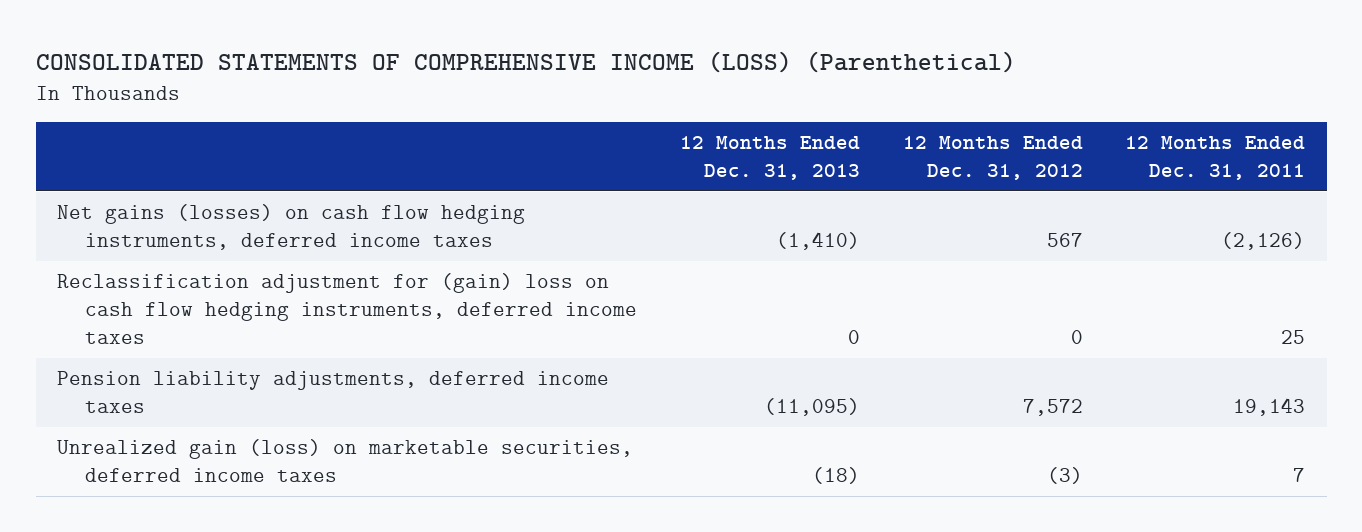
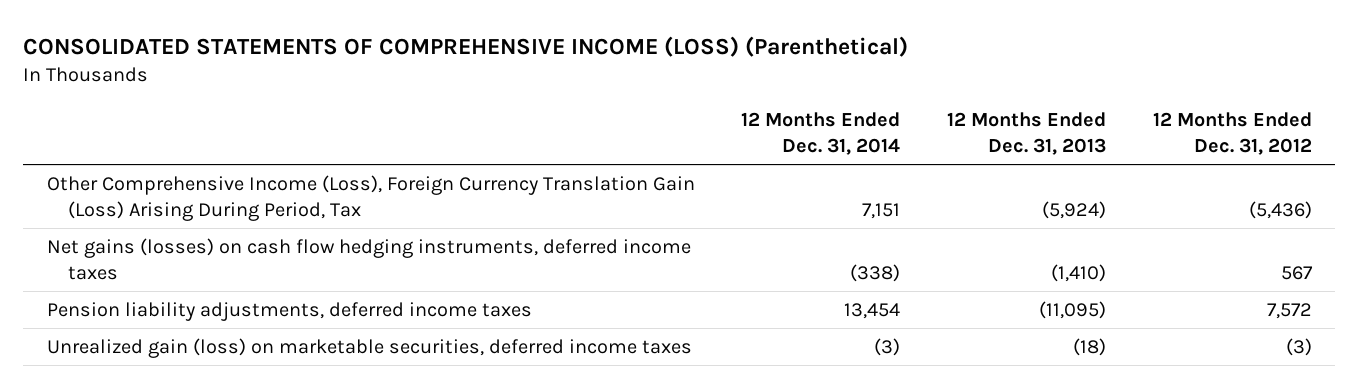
- | 12 Months Ended Dec. 31, 2013 | 12 Months Ended Dec. 31, 2012 | 12 Months Ended Dec. 31, 2011
+ | 12 Months Ended Dec. 31, 2014 | 12 Months Ended Dec. 31, 2013 | 12 Months Ended Dec. 31, 2012
+ Other Comprehensive Income (Loss), Foreign Currency Translation Gain (Loss) Arising During Period, Tax | 7,151 | (5,924) | (5,436)
- Reclassification adjustment for (gain) loss on cash flow hedging instruments, deferred income taxes | 0 | 0 | 25

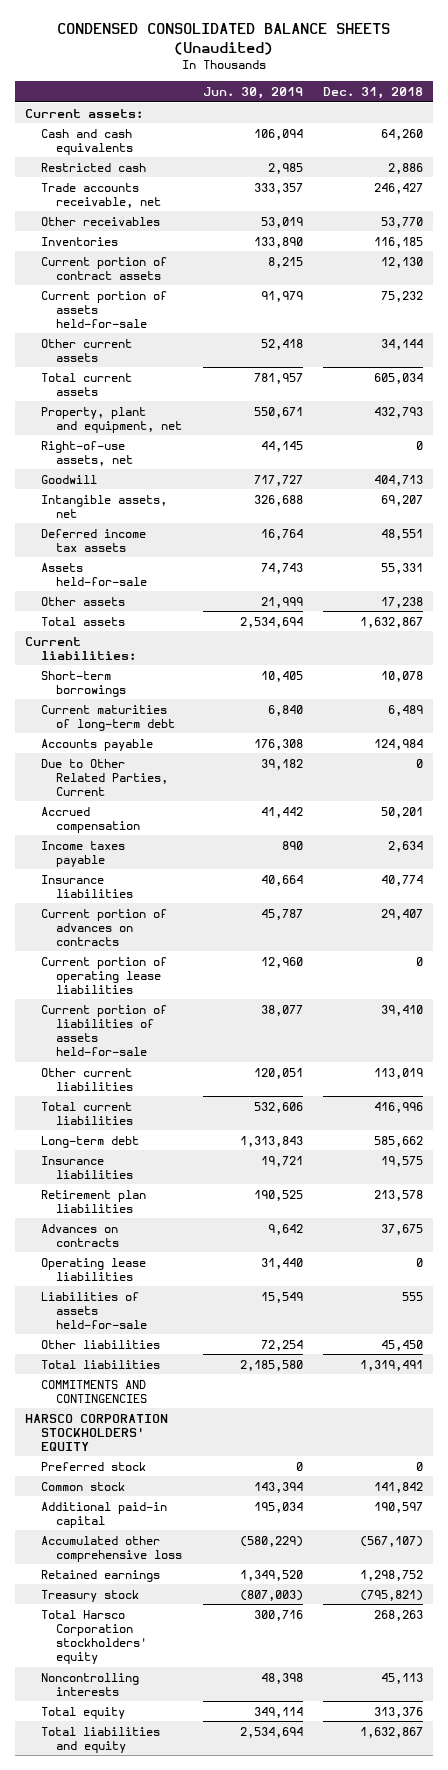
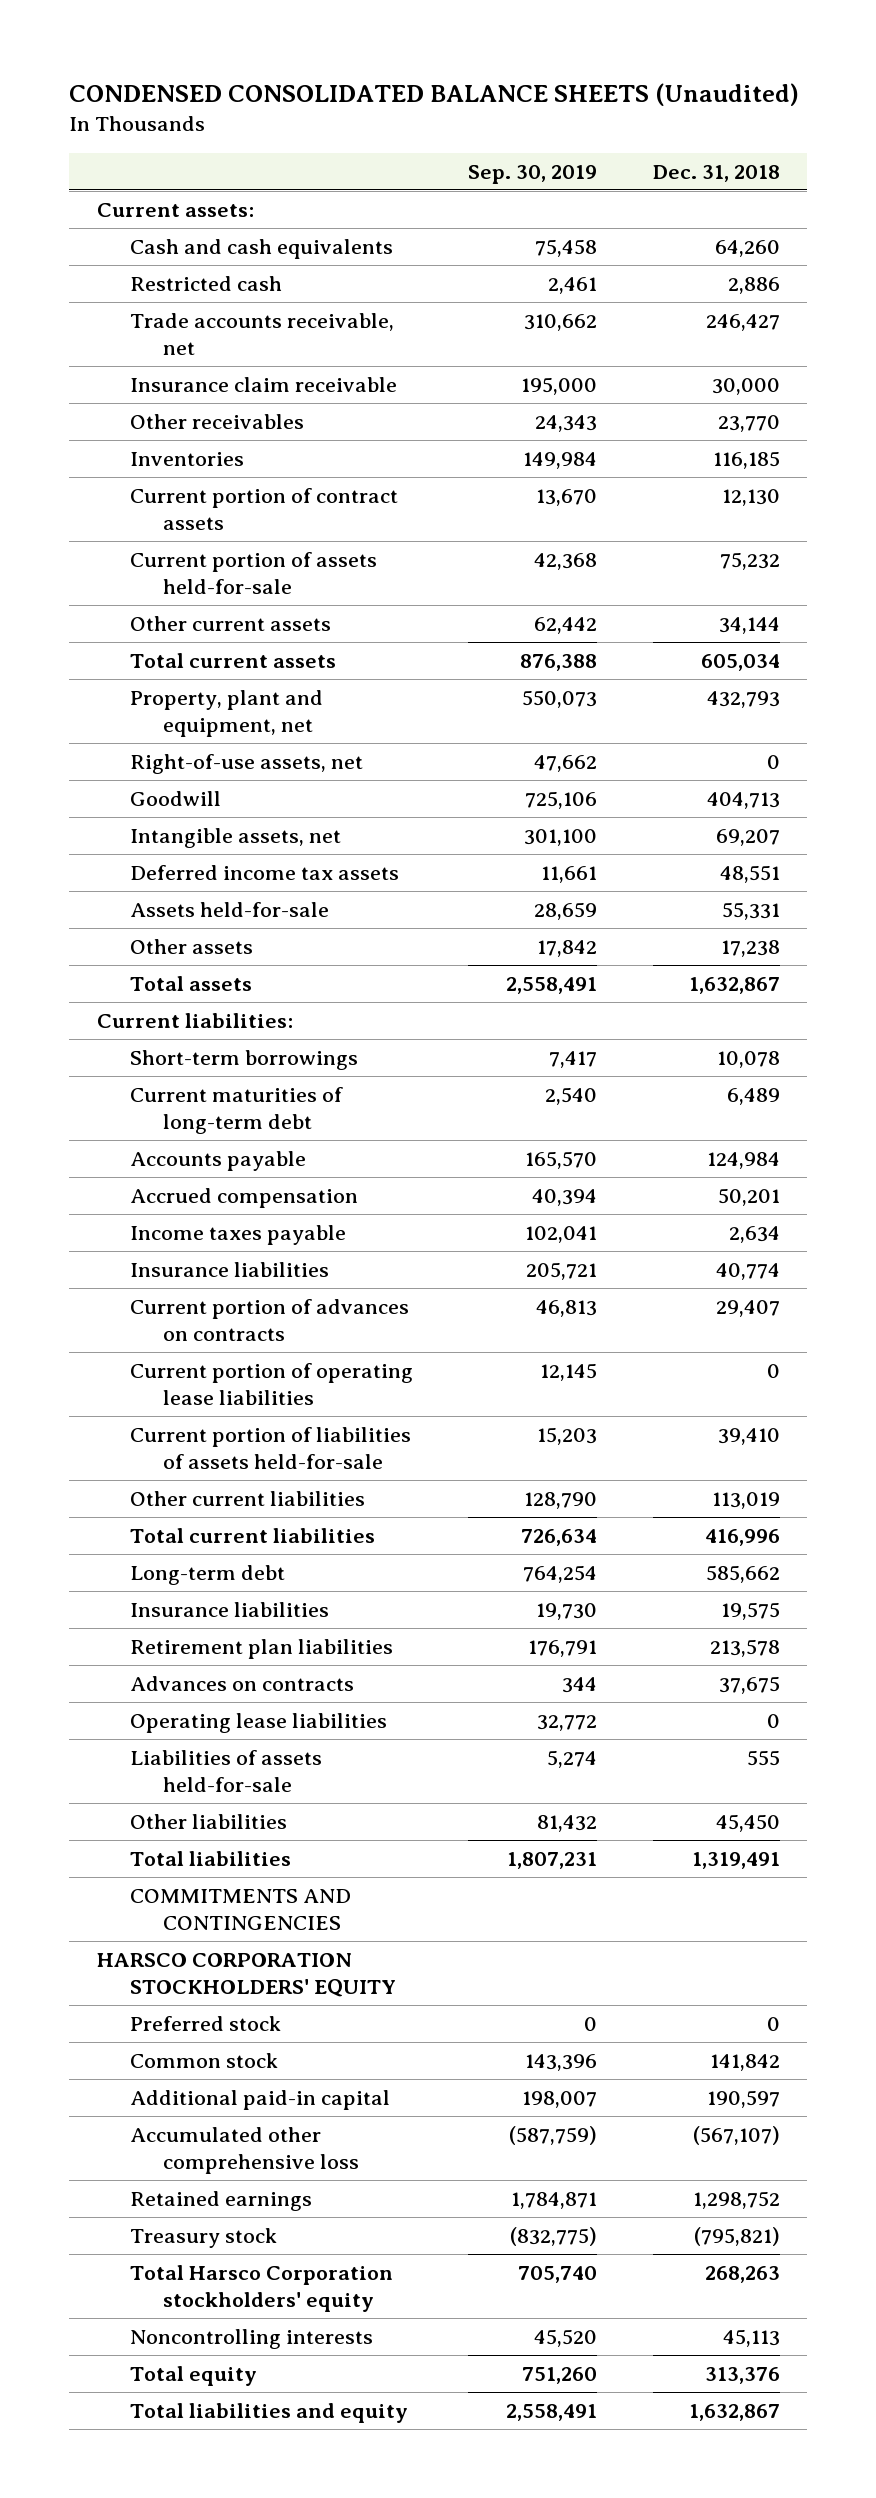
- | Jun. 30, 2019 | Dec. 31, 2018
+ | Sep. 30, 2019 | Dec. 31, 2018
- Other receivables | 53,019 | 53,770
+ Insurance claim receivable | 195,000 | 30,000
+ Other receivables | 24,343 | 23,770
- Due to Other Related Parties, Current | 39,182 | 0

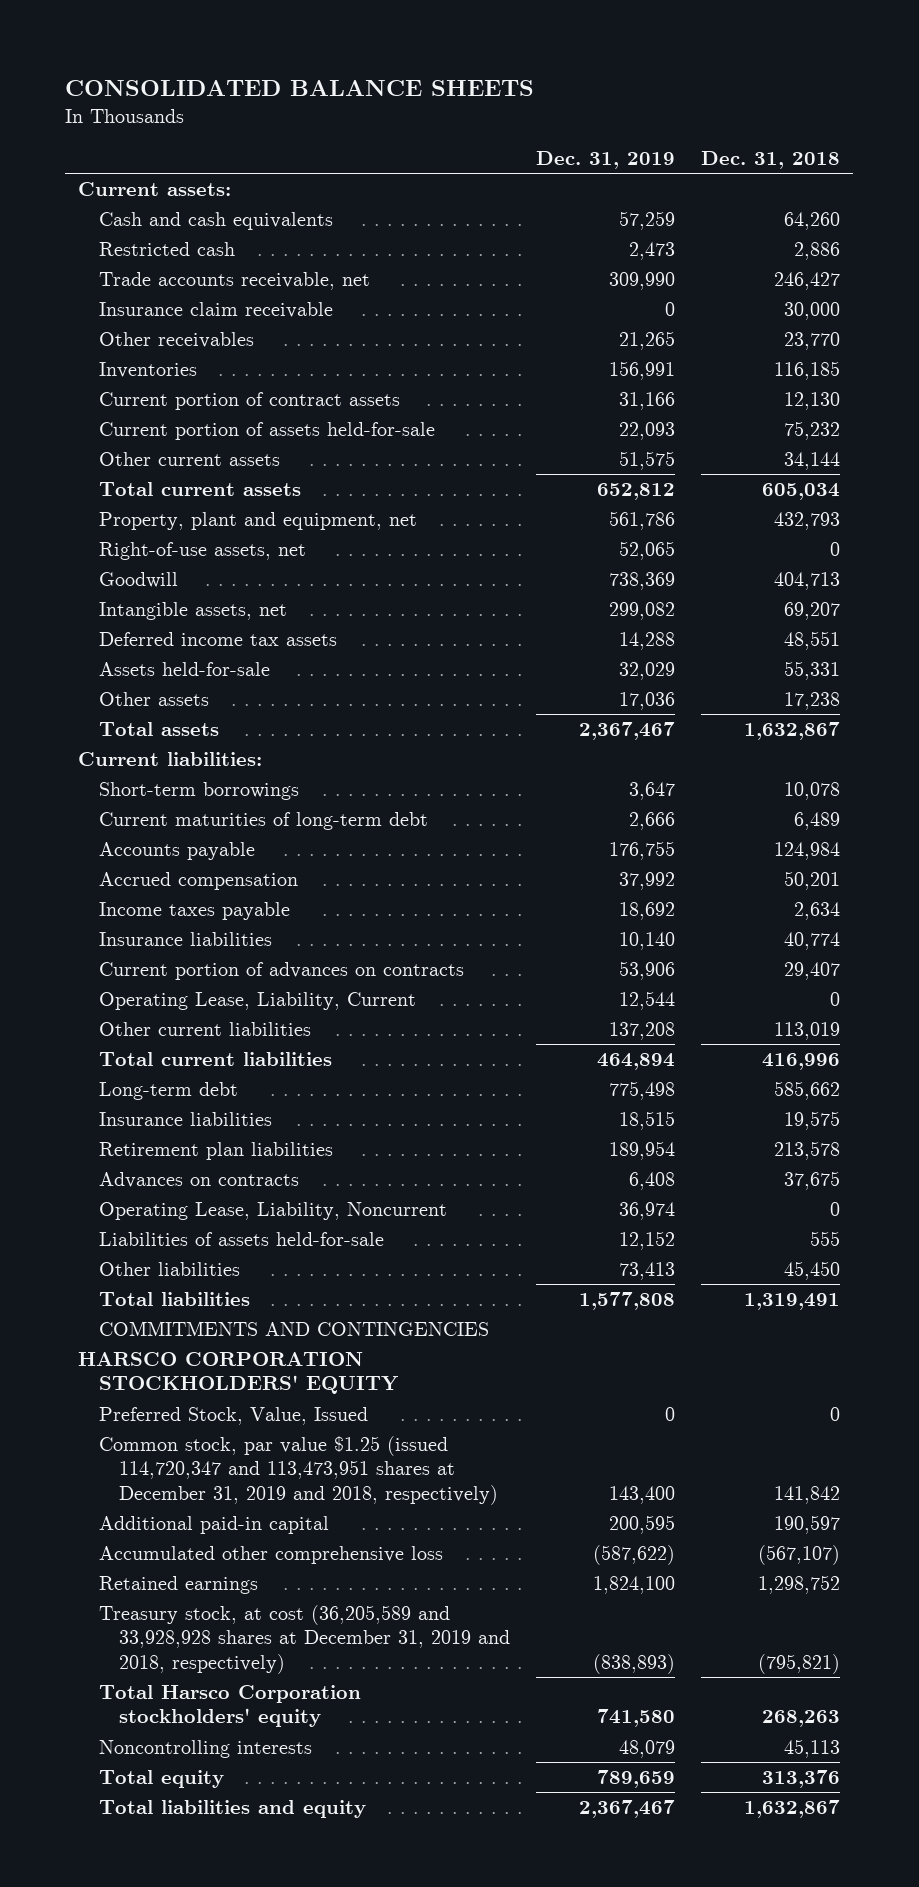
- CONDENSED CONSOLIDATED BALANCE SHEETS (Unaudited)
+ CONSOLIDATED BALANCE SHEETS
- | Sep. 30, 2019 | Dec. 31, 2018
+ | Dec. 31, 2019 | Dec. 31, 2018
- Current portion of operating lease liabilities | 12,145 | 0
- Current portion of liabilities of assets held-for-sale | 15,203 | 39,410
+ Operating Lease, Liability, Current | 12,544 | 0
- Operating lease liabilities | 32,772 | 0
+ Operating Lease, Liability, Noncurrent | 36,974 | 0
- Preferred stock | 0 | 0
- Common stock | 143,396 | 141,842
+ Preferred Stock, Value, Issued | 0 | 0
+ Common stock, par value $1.25 (issued 114,720,347 and 113,473,951 shares at December 31, 2019 and 2018, respectively) | 143,400 | 141,842
- Treasury stock | (832,775) | (795,821)
+ Treasury stock, at cost (36,205,589 and 33,928,928 shares at December 31, 2019 and 2018, respectively) | (838,893) | (795,821)

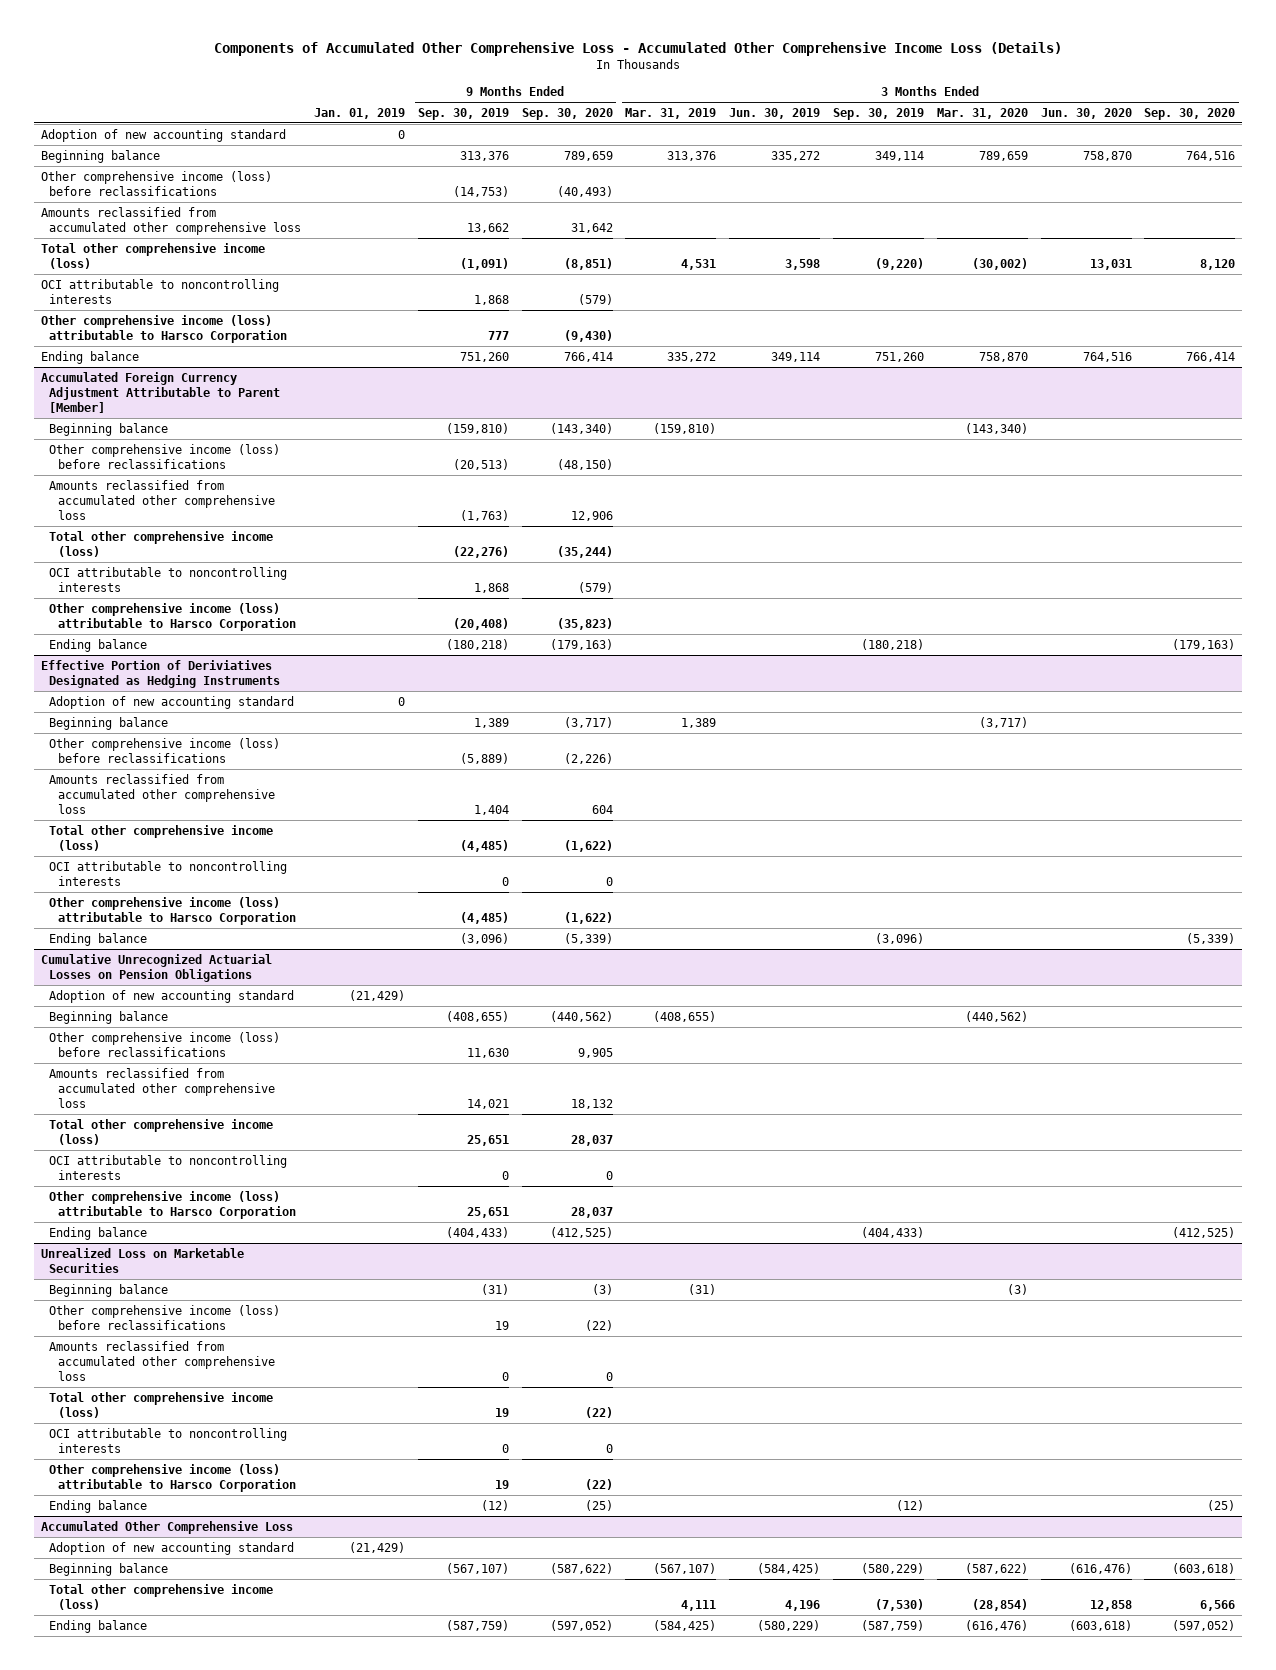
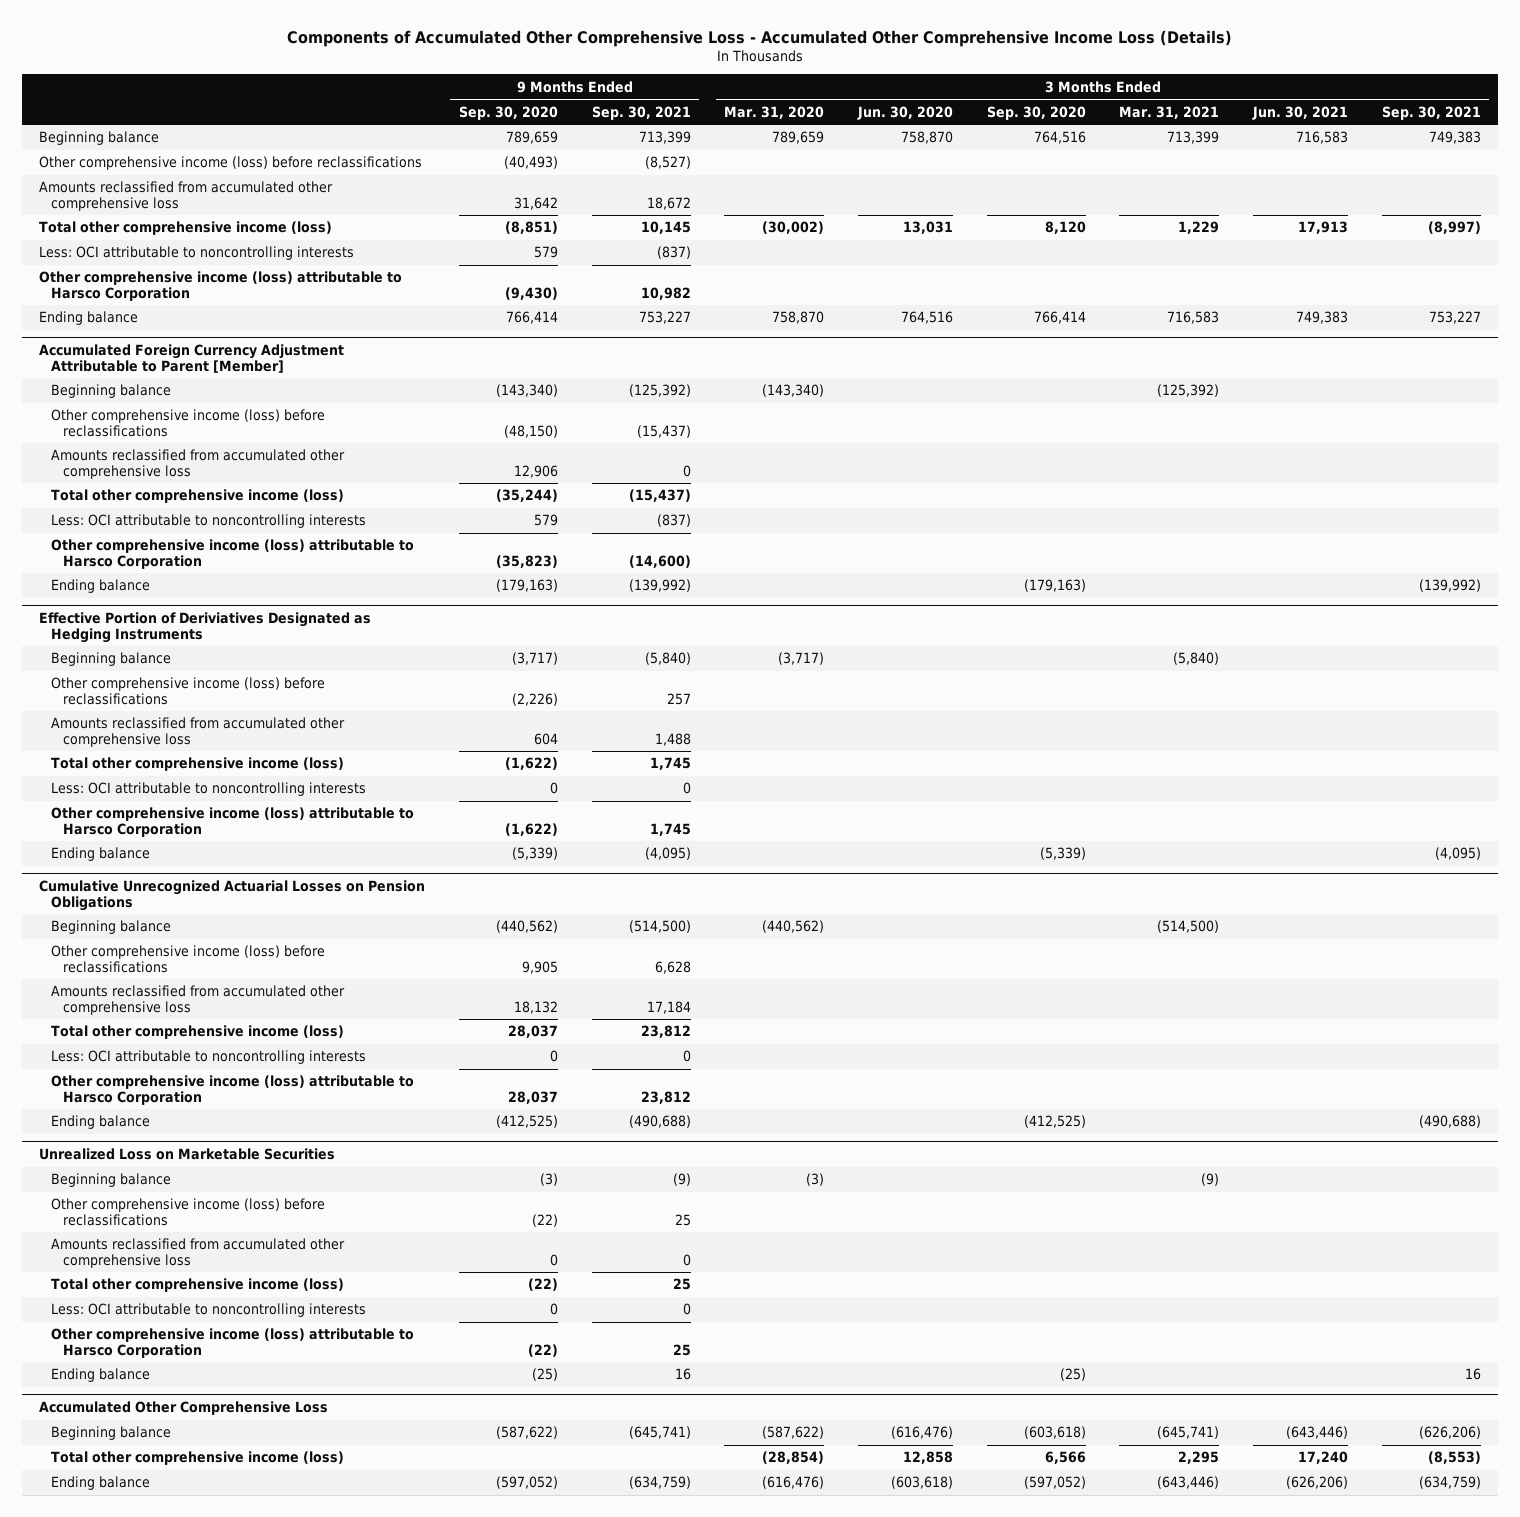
- | Jan. 01, 2019 | 9 Months Ended Sep. 30, 2019 | 9 Months Ended Sep. 30, 2020 | 3 Months Ended Mar. 31, 2019 | 3 Months Ended Jun. 30, 2019 | 3 Months Ended Sep. 30, 2019 | 3 Months Ended Mar. 31, 2020 | 3 Months Ended Jun. 30, 2020 | 3 Months Ended Sep. 30, 2020
+ | 9 Months Ended Sep. 30, 2020 | 9 Months Ended Sep. 30, 2021 | 3 Months Ended Mar. 31, 2020 | 3 Months Ended Jun. 30, 2020 | 3 Months Ended Sep. 30, 2020 | 3 Months Ended Mar. 31, 2021 | 3 Months Ended Jun. 30, 2021 | 3 Months Ended Sep. 30, 2021
- Adoption of new accounting standard | 0 | | | | | | | |
- OCI attributable to noncontrolling interests | | 1,868 | (579) | | | | | |
+ Less: OCI attributable to noncontrolling interests | 579 | (837) | | | | | |
@ Accumulated Foreign Currency Adjustment Attributable to Parent [Member]
- OCI attributable to noncontrolling interests | | 1,868 | (579) | | | | | |
+ Less: OCI attributable to noncontrolling interests | 579 | (837) | | | | | |
@ Effective Portion of Deriviatives Designated as Hedging Instruments
- Adoption of new accounting standard | 0 | | | | | | | |
- OCI attributable to noncontrolling interests | | 0 | 0 | | | | | |
+ Less: OCI attributable to noncontrolling interests | 0 | 0 | | | | | |
@ Cumulative Unrecognized Actuarial Losses on Pension Obligations
- Adoption of new accounting standard | (21,429) | | | | | | | |
- OCI attributable to noncontrolling interests | | 0 | 0 | | | | | |
+ Less: OCI attributable to noncontrolling interests | 0 | 0 | | | | | |
@ Unrealized Loss on Marketable Securities
- OCI attributable to noncontrolling interests | | 0 | 0 | | | | | |
+ Less: OCI attributable to noncontrolling interests | 0 | 0 | | | | | |
@ Accumulated Other Comprehensive Loss
- Adoption of new accounting standard | (21,429) | | | | | | | |

